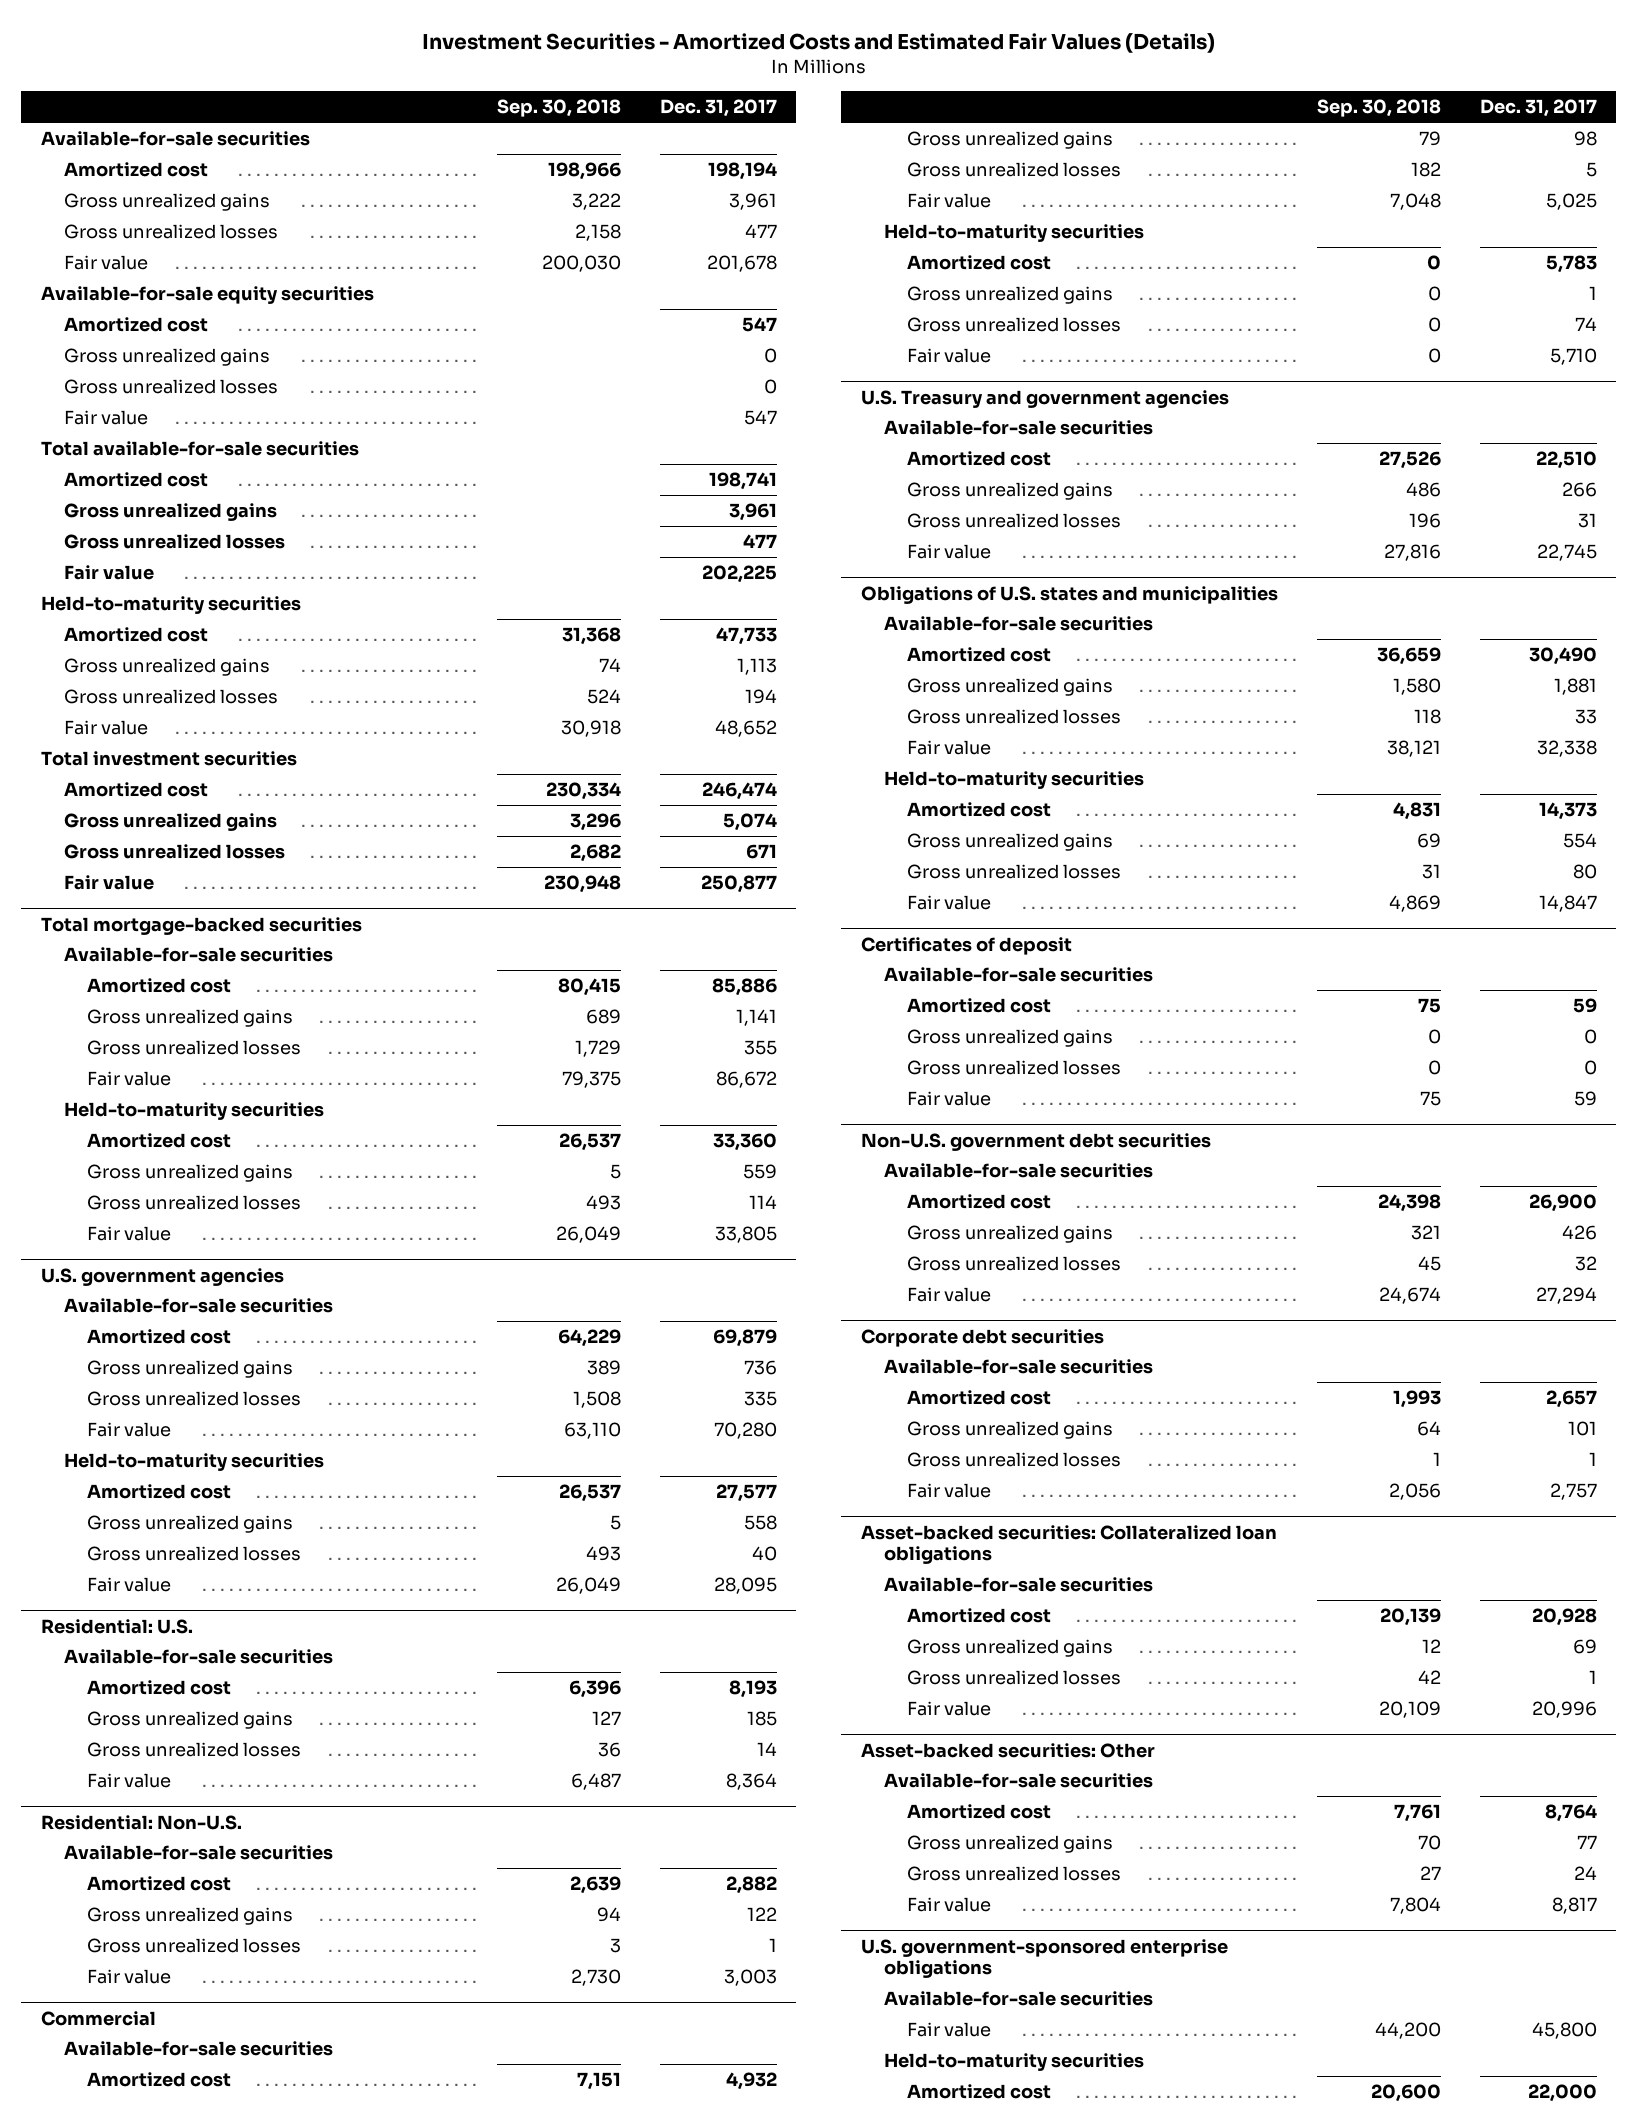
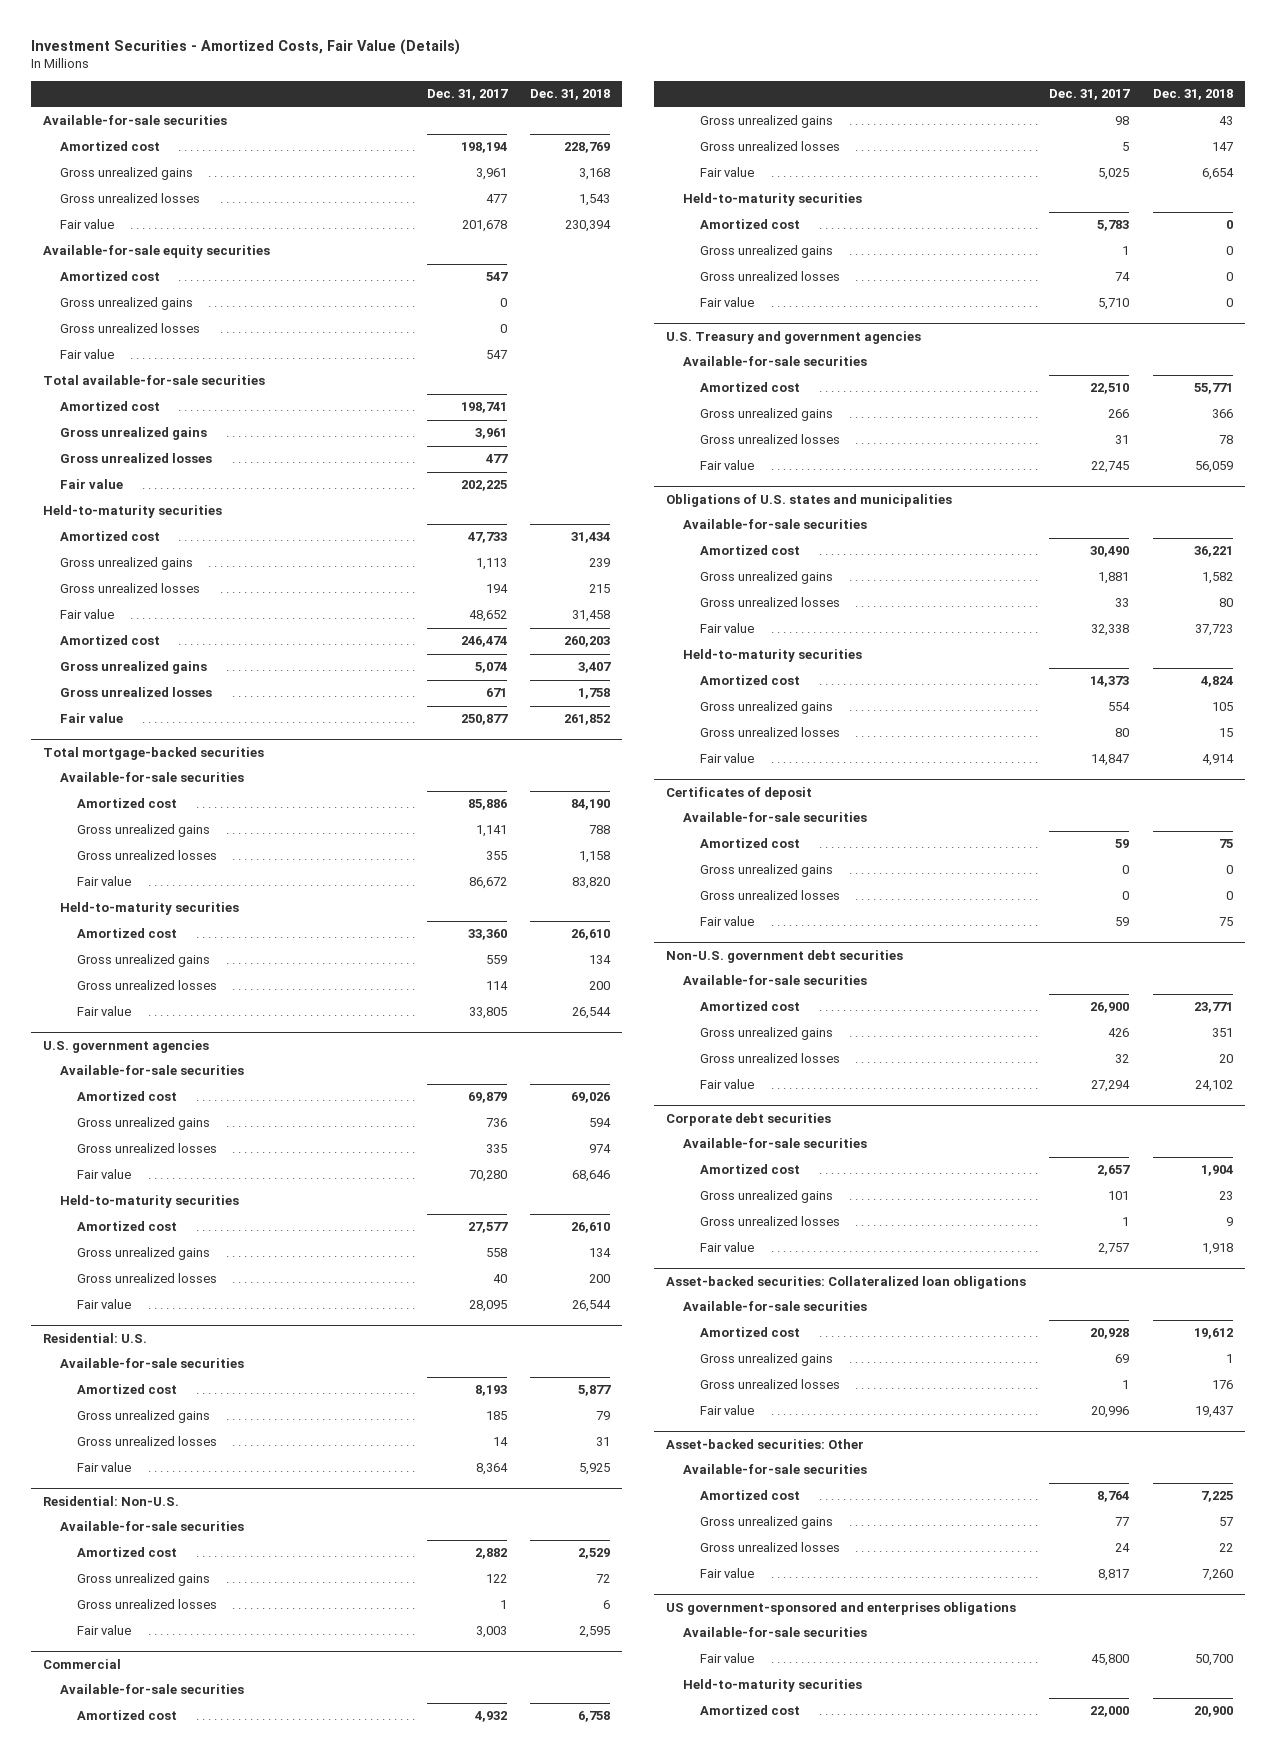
- Investment Securities - Amortized Costs and Estimated Fair Values (Details)
+ Investment Securities - Amortized Costs, Fair Value (Details)
- | Sep. 30, 2018 | Dec. 31, 2017
+ | Dec. 31, 2017 | Dec. 31, 2018
- Total investment securities
- U.S. government-sponsored enterprise obligations
+ US government-sponsored and enterprises obligations

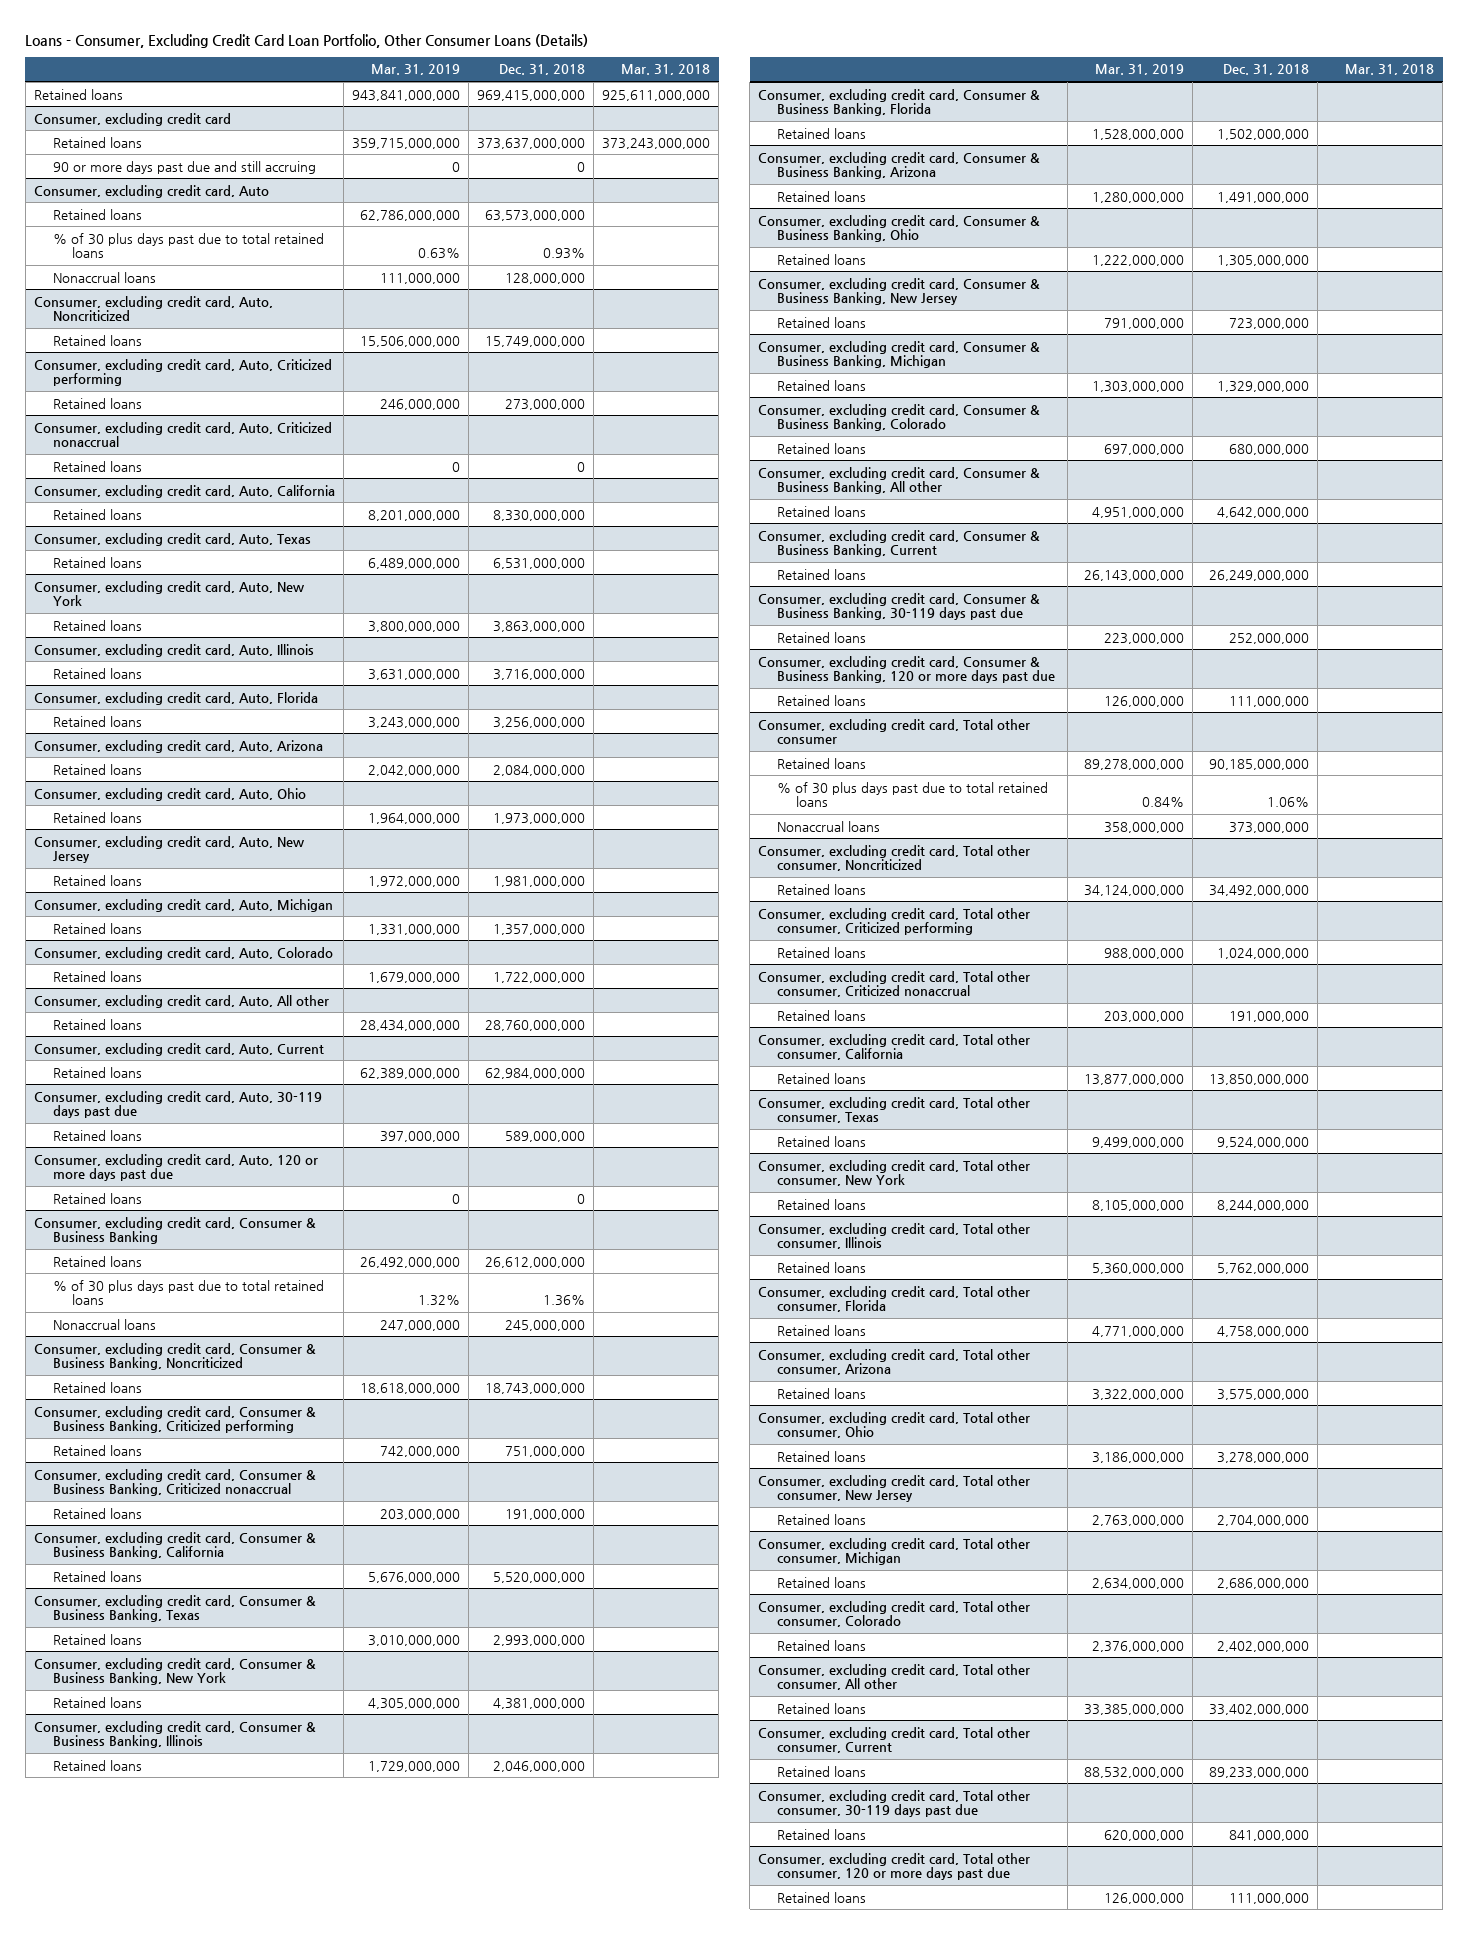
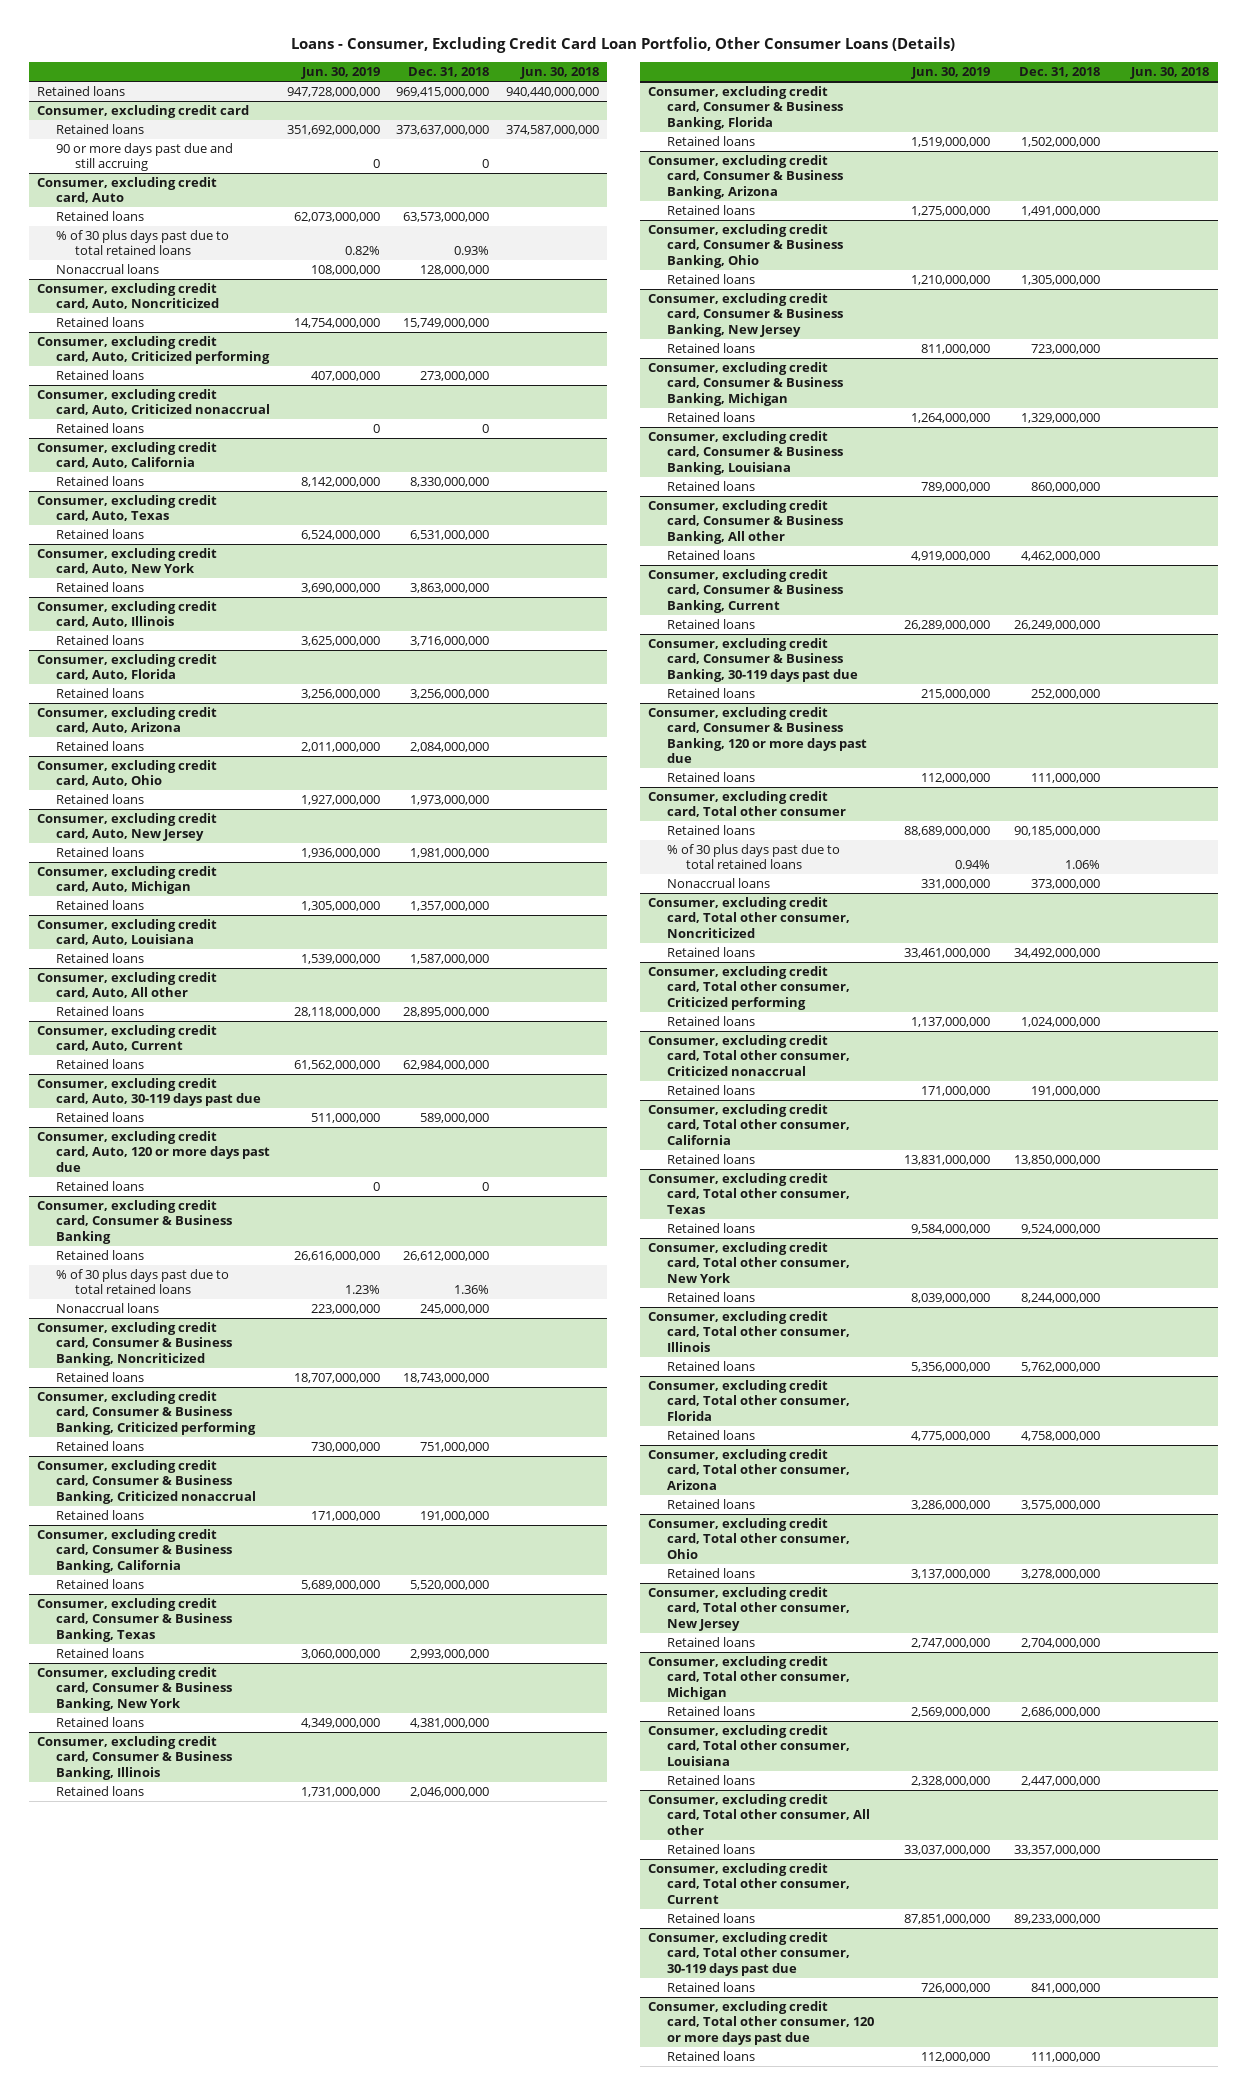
- | Mar. 31, 2019 | Dec. 31, 2018 | Mar. 31, 2018
+ | Jun. 30, 2019 | Dec. 31, 2018 | Jun. 30, 2018
- Consumer, excluding credit card, Auto, Colorado
- Retained loans | 1,679,000,000 | 1,722,000,000 |
+ Consumer, excluding credit card, Auto, Louisiana
+ Retained loans | 1,539,000,000 | 1,587,000,000 |
@ Consumer, excluding credit card, Auto, All other
- Retained loans | 28,434,000,000 | 28,760,000,000 |
+ Retained loans | 28,118,000,000 | 28,895,000,000 |
- Consumer, excluding credit card, Consumer & Business Banking, Colorado
- Retained loans | 697,000,000 | 680,000,000 |
+ Consumer, excluding credit card, Consumer & Business Banking, Louisiana
+ Retained loans | 789,000,000 | 860,000,000 |
@ Consumer, excluding credit card, Consumer & Business Banking, All other
- Retained loans | 4,951,000,000 | 4,642,000,000 |
+ Retained loans | 4,919,000,000 | 4,462,000,000 |
- Consumer, excluding credit card, Total other consumer, Colorado
- Retained loans | 2,376,000,000 | 2,402,000,000 |
+ Consumer, excluding credit card, Total other consumer, Louisiana
+ Retained loans | 2,328,000,000 | 2,447,000,000 |
@ Consumer, excluding credit card, Total other consumer, All other
- Retained loans | 33,385,000,000 | 33,402,000,000 |
+ Retained loans | 33,037,000,000 | 33,357,000,000 |

